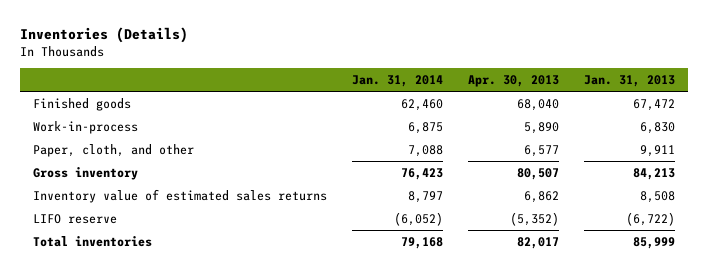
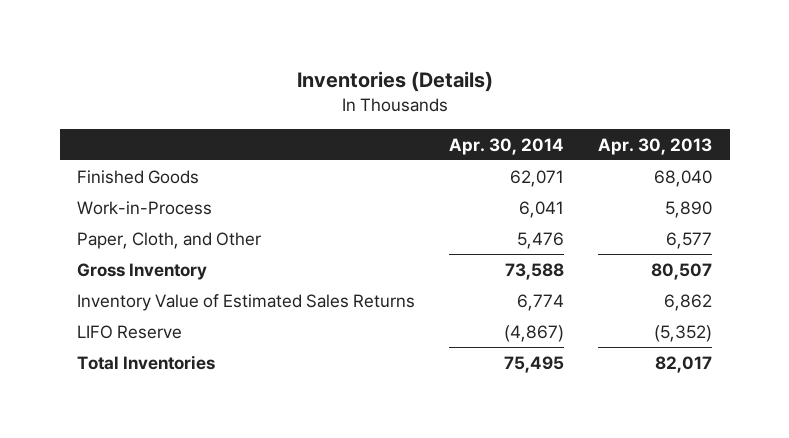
- | Jan. 31, 2014 | Apr. 30, 2013 | Jan. 31, 2013
+ | Apr. 30, 2014 | Apr. 30, 2013
- Finished goods | 62,460 | 68,040 | 67,472
- Work-in-process | 6,875 | 5,890 | 6,830
- Paper, cloth, and other | 7,088 | 6,577 | 9,911
- Gross inventory | 76,423 | 80,507 | 84,213
- Inventory value of estimated sales returns | 8,797 | 6,862 | 8,508
- LIFO reserve | (6,052) | (5,352) | (6,722)
- Total inventories | 79,168 | 82,017 | 85,999
+ Finished Goods | 62,071 | 68,040
+ Work-in-Process | 6,041 | 5,890
+ Paper, Cloth, and Other | 5,476 | 6,577
+ Gross Inventory | 73,588 | 80,507
+ Inventory Value of Estimated Sales Returns | 6,774 | 6,862
+ LIFO Reserve | (4,867) | (5,352)
+ Total Inventories | 75,495 | 82,017

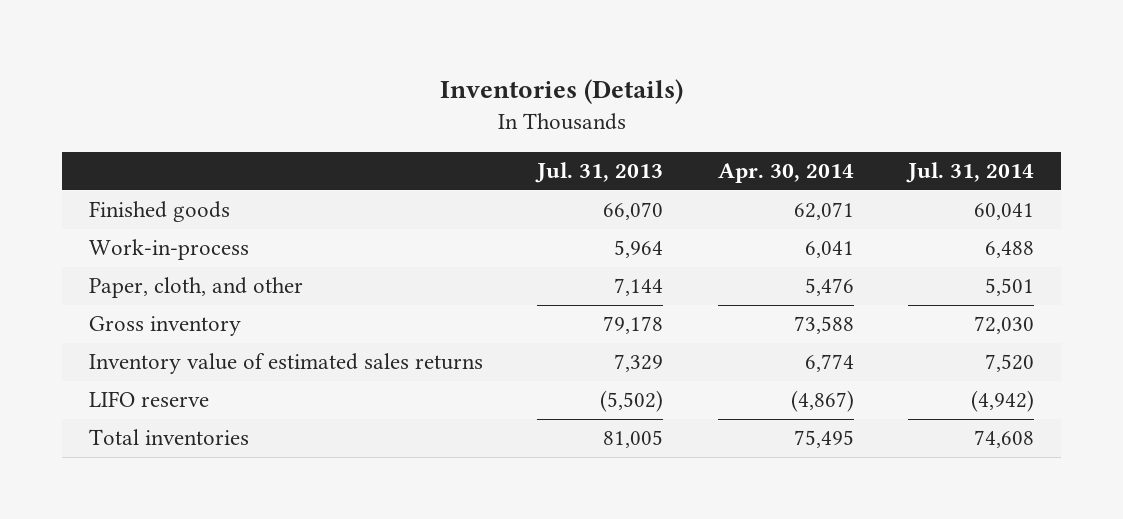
- | Apr. 30, 2014 | Apr. 30, 2013
+ | Jul. 31, 2013 | Apr. 30, 2014 | Jul. 31, 2014
- Finished Goods | 62,071 | 68,040
- Work-in-Process | 6,041 | 5,890
- Paper, Cloth, and Other | 5,476 | 6,577
- Gross Inventory | 73,588 | 80,507
- Inventory Value of Estimated Sales Returns | 6,774 | 6,862
- LIFO Reserve | (4,867) | (5,352)
- Total Inventories | 75,495 | 82,017
+ Finished goods | 66,070 | 62,071 | 60,041
+ Work-in-process | 5,964 | 6,041 | 6,488
+ Paper, cloth, and other | 7,144 | 5,476 | 5,501
+ Gross inventory | 79,178 | 73,588 | 72,030
+ Inventory value of estimated sales returns | 7,329 | 6,774 | 7,520
+ LIFO reserve | (5,502) | (4,867) | (4,942)
+ Total inventories | 81,005 | 75,495 | 74,608

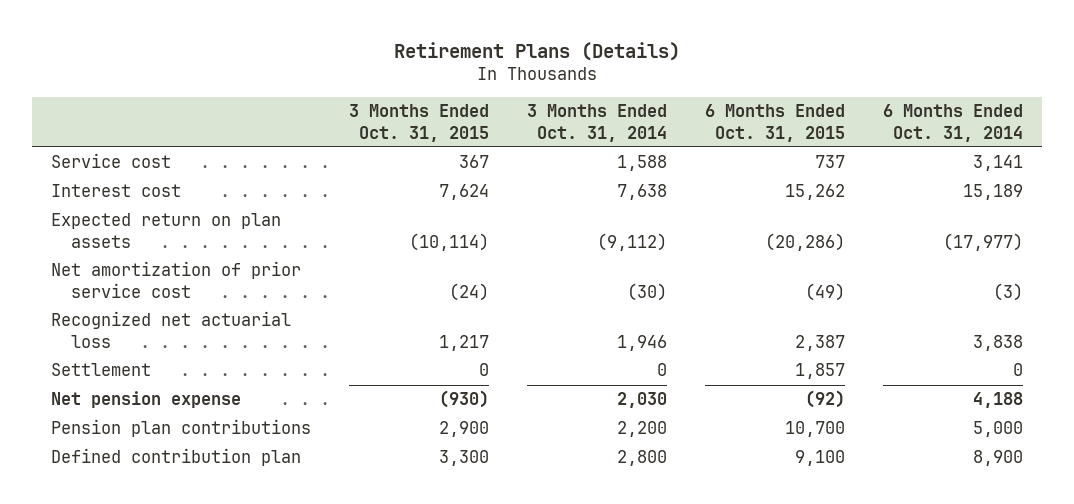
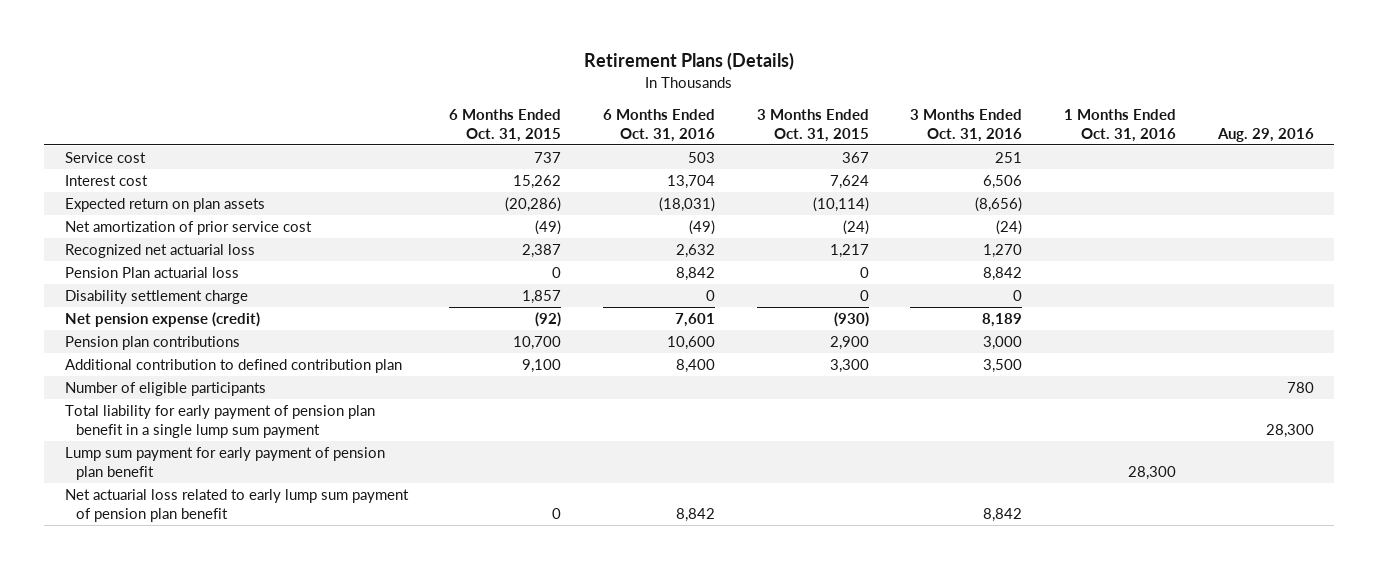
- | 3 Months Ended Oct. 31, 2015 | 3 Months Ended Oct. 31, 2014 | 6 Months Ended Oct. 31, 2015 | 6 Months Ended Oct. 31, 2014
+ | 6 Months Ended Oct. 31, 2015 | 6 Months Ended Oct. 31, 2016 | 3 Months Ended Oct. 31, 2015 | 3 Months Ended Oct. 31, 2016 | 1 Months Ended Oct. 31, 2016 | Aug. 29, 2016
- Settlement | 0 | 0 | 1,857 | 0
- Net pension expense | (930) | 2,030 | (92) | 4,188
+ Pension Plan actuarial loss | 0 | 8,842 | 0 | 8,842 | |
+ Disability settlement charge | 1,857 | 0 | 0 | 0 | |
+ Net pension expense (credit) | (92) | 7,601 | (930) | 8,189 | |
- Defined contribution plan | 3,300 | 2,800 | 9,100 | 8,900
+ Additional contribution to defined contribution plan | 9,100 | 8,400 | 3,300 | 3,500 | |
+ Number of eligible participants | | | | | | 780
+ Total liability for early payment of pension plan benefit in a single lump sum payment | | | | | | 28,300
+ Lump sum payment for early payment of pension plan benefit | | | | | 28,300 |
+ Net actuarial loss related to early lump sum payment of pension plan benefit | 0 | 8,842 | | 8,842 | |

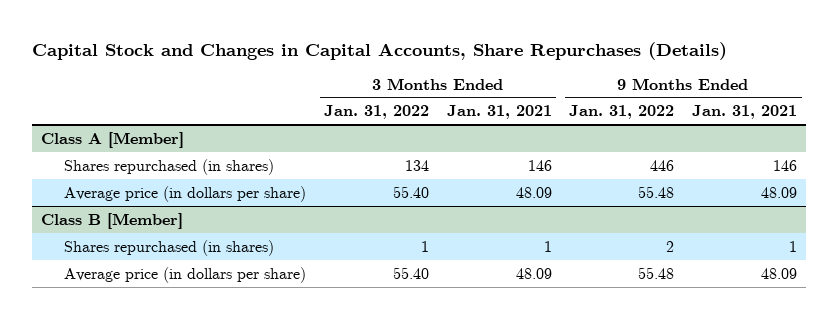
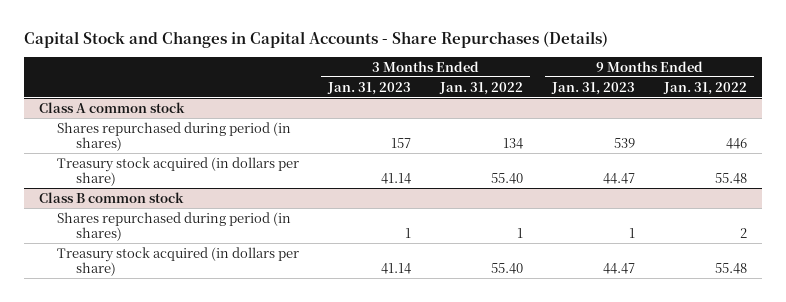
- Capital Stock and Changes in Capital Accounts, Share Repurchases (Details)
+ Capital Stock and Changes in Capital Accounts - Share Repurchases (Details)
- | 3 Months Ended Jan. 31, 2022 | 3 Months Ended Jan. 31, 2021 | 9 Months Ended Jan. 31, 2022 | 9 Months Ended Jan. 31, 2021
+ | 3 Months Ended Jan. 31, 2023 | 3 Months Ended Jan. 31, 2022 | 9 Months Ended Jan. 31, 2023 | 9 Months Ended Jan. 31, 2022
- Class A [Member]
- Shares repurchased (in shares) | 134 | 146 | 446 | 146
- Average price (in dollars per share) | 55.40 | 48.09 | 55.48 | 48.09
- Class B [Member]
- Shares repurchased (in shares) | 1 | 1 | 2 | 1
- Average price (in dollars per share) | 55.40 | 48.09 | 55.48 | 48.09
+ Class A common stock
+ Shares repurchased during period (in shares) | 157 | 134 | 539 | 446
+ Treasury stock acquired (in dollars per share) | 41.14 | 55.40 | 44.47 | 55.48
+ Class B common stock
+ Shares repurchased during period (in shares) | 1 | 1 | 1 | 2
+ Treasury stock acquired (in dollars per share) | 41.14 | 55.40 | 44.47 | 55.48

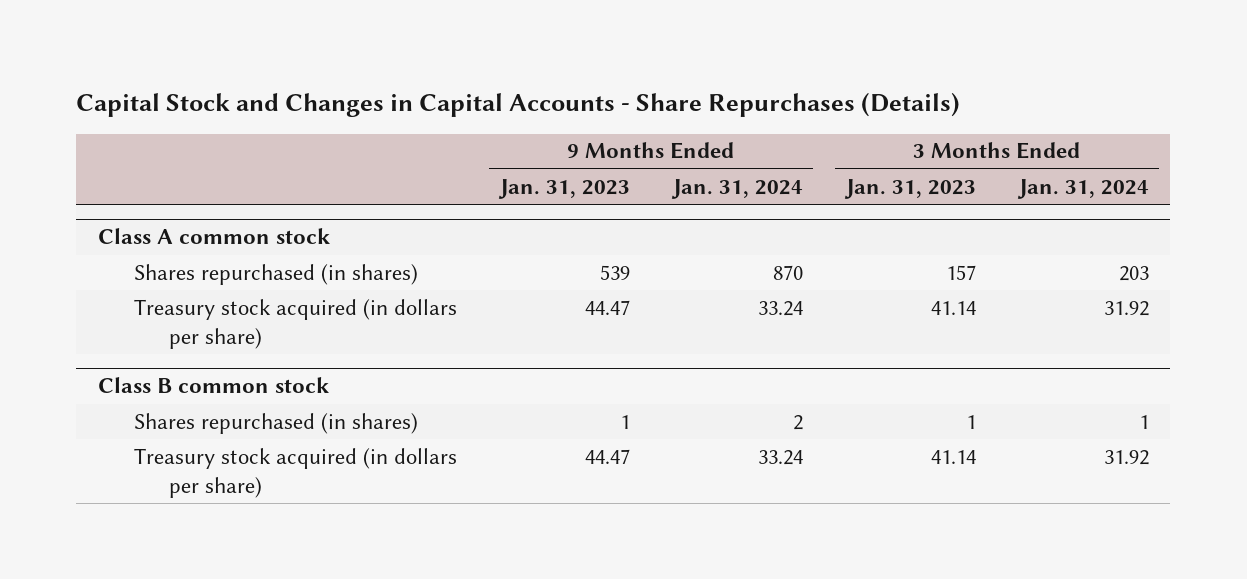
- | 3 Months Ended Jan. 31, 2023 | 3 Months Ended Jan. 31, 2022 | 9 Months Ended Jan. 31, 2023 | 9 Months Ended Jan. 31, 2022
+ | 9 Months Ended Jan. 31, 2023 | 9 Months Ended Jan. 31, 2024 | 3 Months Ended Jan. 31, 2023 | 3 Months Ended Jan. 31, 2024
@ Class A common stock
- Shares repurchased during period (in shares) | 157 | 134 | 539 | 446
+ Shares repurchased (in shares) | 539 | 870 | 157 | 203
@ Class B common stock
- Shares repurchased during period (in shares) | 1 | 1 | 1 | 2
+ Shares repurchased (in shares) | 1 | 2 | 1 | 1

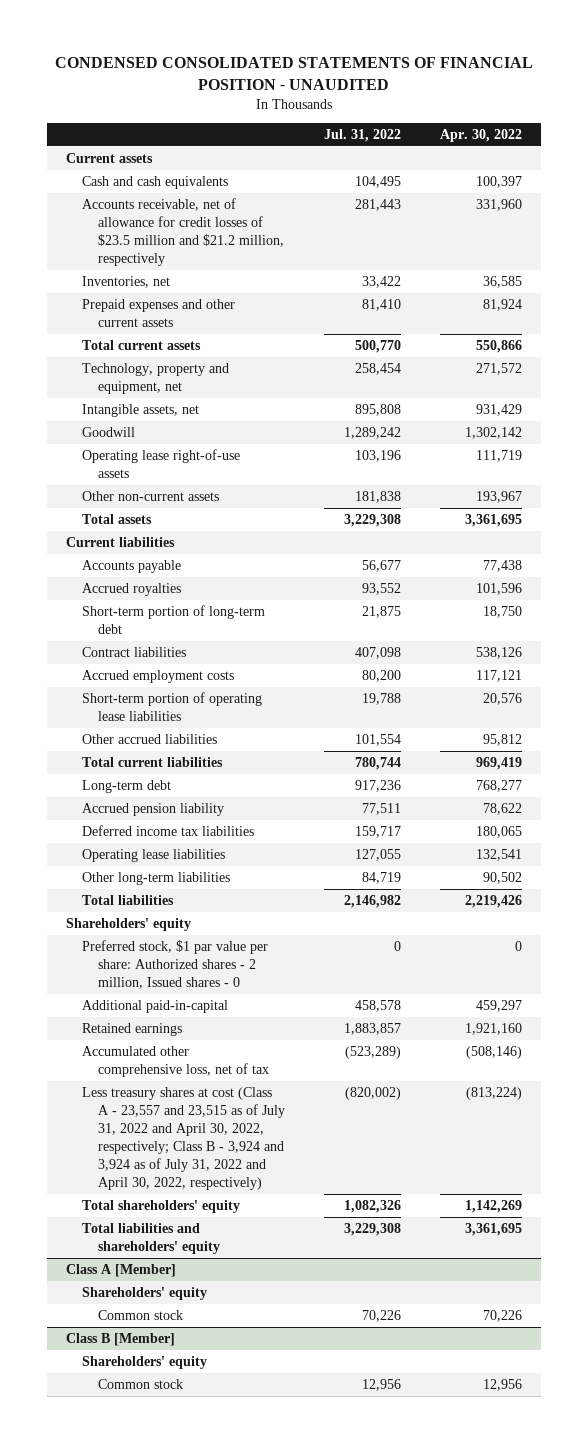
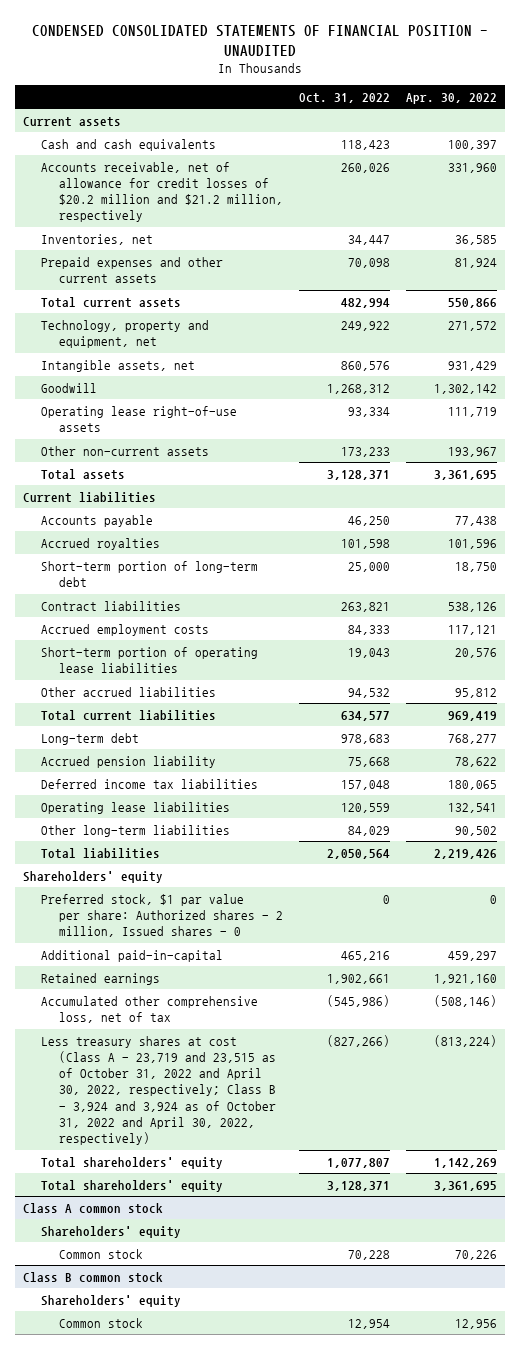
- | Jul. 31, 2022 | Apr. 30, 2022
+ | Oct. 31, 2022 | Apr. 30, 2022
- Accounts receivable, net of allowance for credit losses of $23.5 million and $21.2 million, respectively | 281,443 | 331,960
+ Accounts receivable, net of allowance for credit losses of $20.2 million and $21.2 million, respectively | 260,026 | 331,960
- Less treasury shares at cost (Class A - 23,557 and 23,515 as of July 31, 2022 and April 30, 2022, respectively; Class B - 3,924 and 3,924 as of July 31, 2022 and April 30, 2022, respectively) | (820,002) | (813,224)
+ Less treasury shares at cost (Class A - 23,719 and 23,515 as of October 31, 2022 and April 30, 2022, respectively; Class B - 3,924 and 3,924 as of October 31, 2022 and April 30, 2022, respectively) | (827,266) | (813,224)
- Total liabilities and shareholders' equity | 3,229,308 | 3,361,695
- Class A [Member]
+ Total shareholders' equity | 3,128,371 | 3,361,695
+ Class A common stock
- Class B [Member]
+ Class B common stock

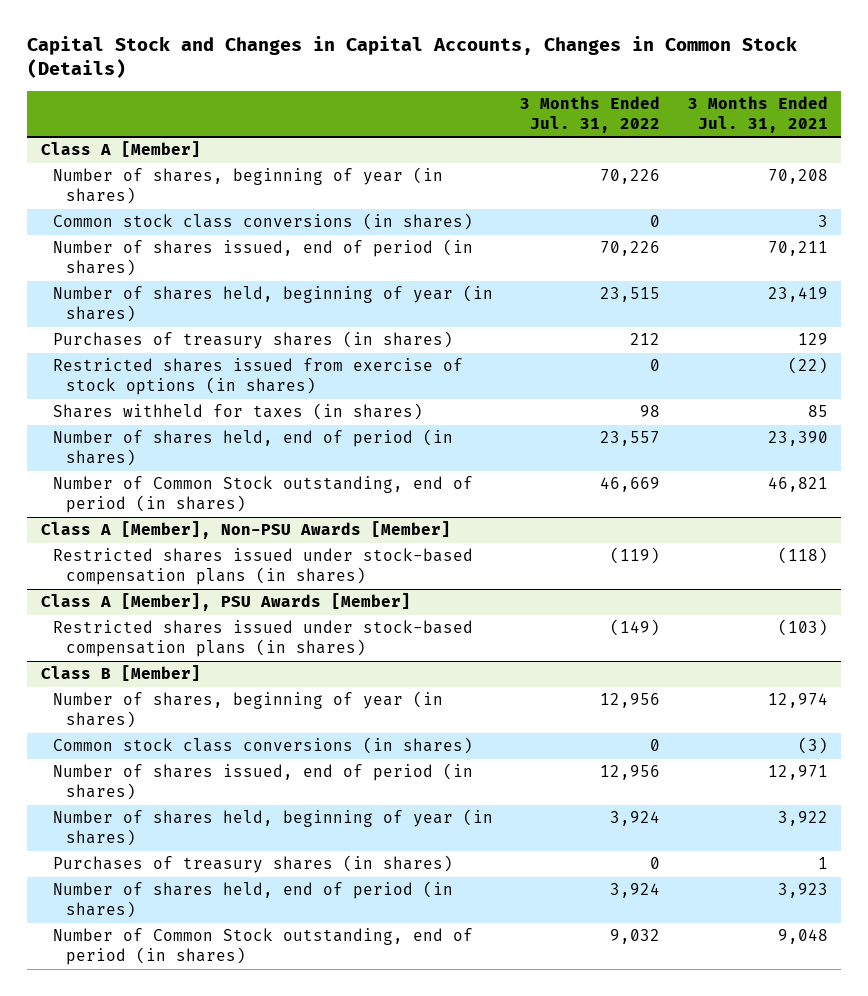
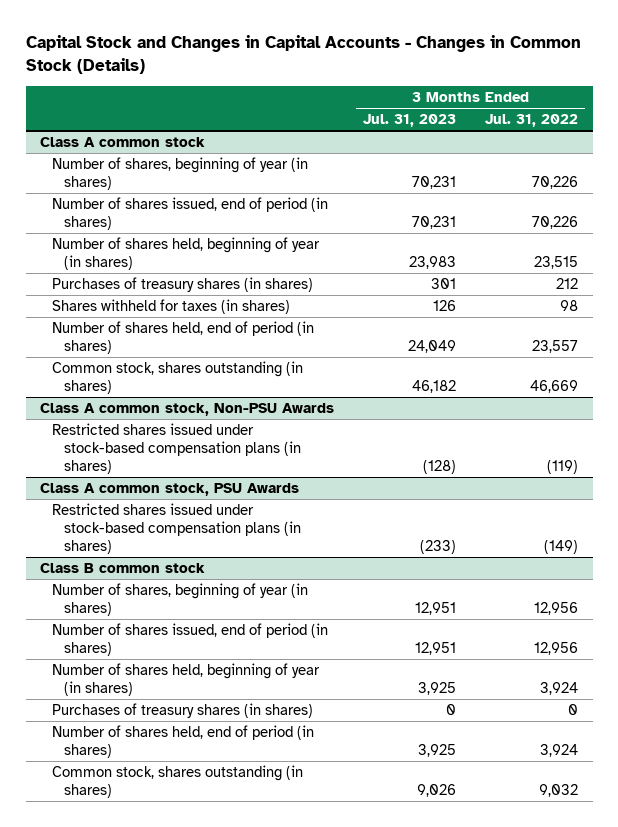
- Capital Stock and Changes in Capital Accounts, Changes in Common Stock (Details)
+ Capital Stock and Changes in Capital Accounts - Changes in Common Stock (Details)
- | 3 Months Ended Jul. 31, 2022 | 3 Months Ended Jul. 31, 2021
+ | 3 Months Ended Jul. 31, 2023 | 3 Months Ended Jul. 31, 2022
- Class A [Member]
+ Class A common stock
- Common stock class conversions (in shares) | 0 | 3
- Restricted shares issued from exercise of stock options (in shares) | 0 | (22)
- Number of Common Stock outstanding, end of period (in shares) | 46,669 | 46,821
- Class A [Member], Non-PSU Awards [Member]
+ Common stock, shares outstanding (in shares) | 46,182 | 46,669
+ Class A common stock, Non-PSU Awards
- Class A [Member], PSU Awards [Member]
+ Class A common stock, PSU Awards
- Class B [Member]
+ Class B common stock
- Common stock class conversions (in shares) | 0 | (3)
- Number of Common Stock outstanding, end of period (in shares) | 9,032 | 9,048
+ Common stock, shares outstanding (in shares) | 9,026 | 9,032

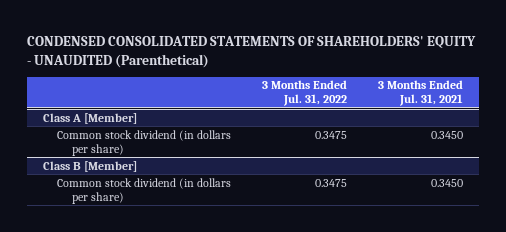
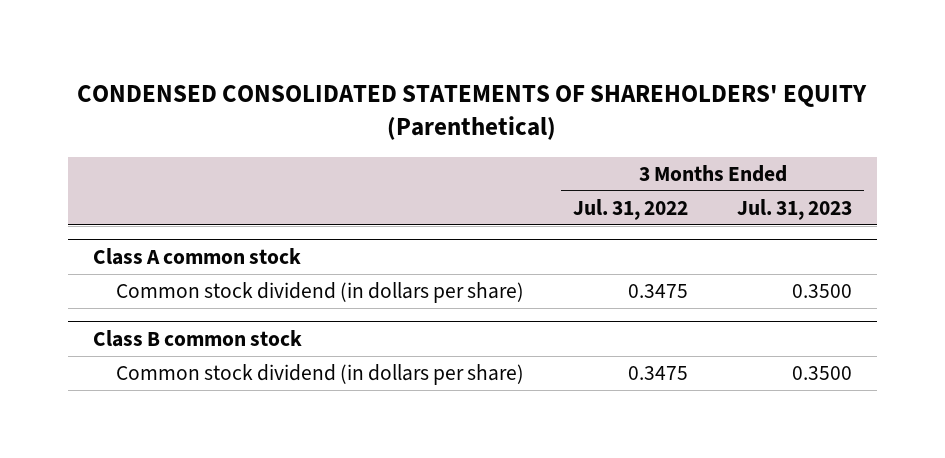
- CONDENSED CONSOLIDATED STATEMENTS OF SHAREHOLDERS' EQUITY - UNAUDITED (Parenthetical)
+ CONDENSED CONSOLIDATED STATEMENTS OF SHAREHOLDERS' EQUITY (Parenthetical)
- | 3 Months Ended Jul. 31, 2022 | 3 Months Ended Jul. 31, 2021
+ | 3 Months Ended Jul. 31, 2022 | 3 Months Ended Jul. 31, 2023
- Class A [Member]
+ Class A common stock
- Class B [Member]
+ Class B common stock

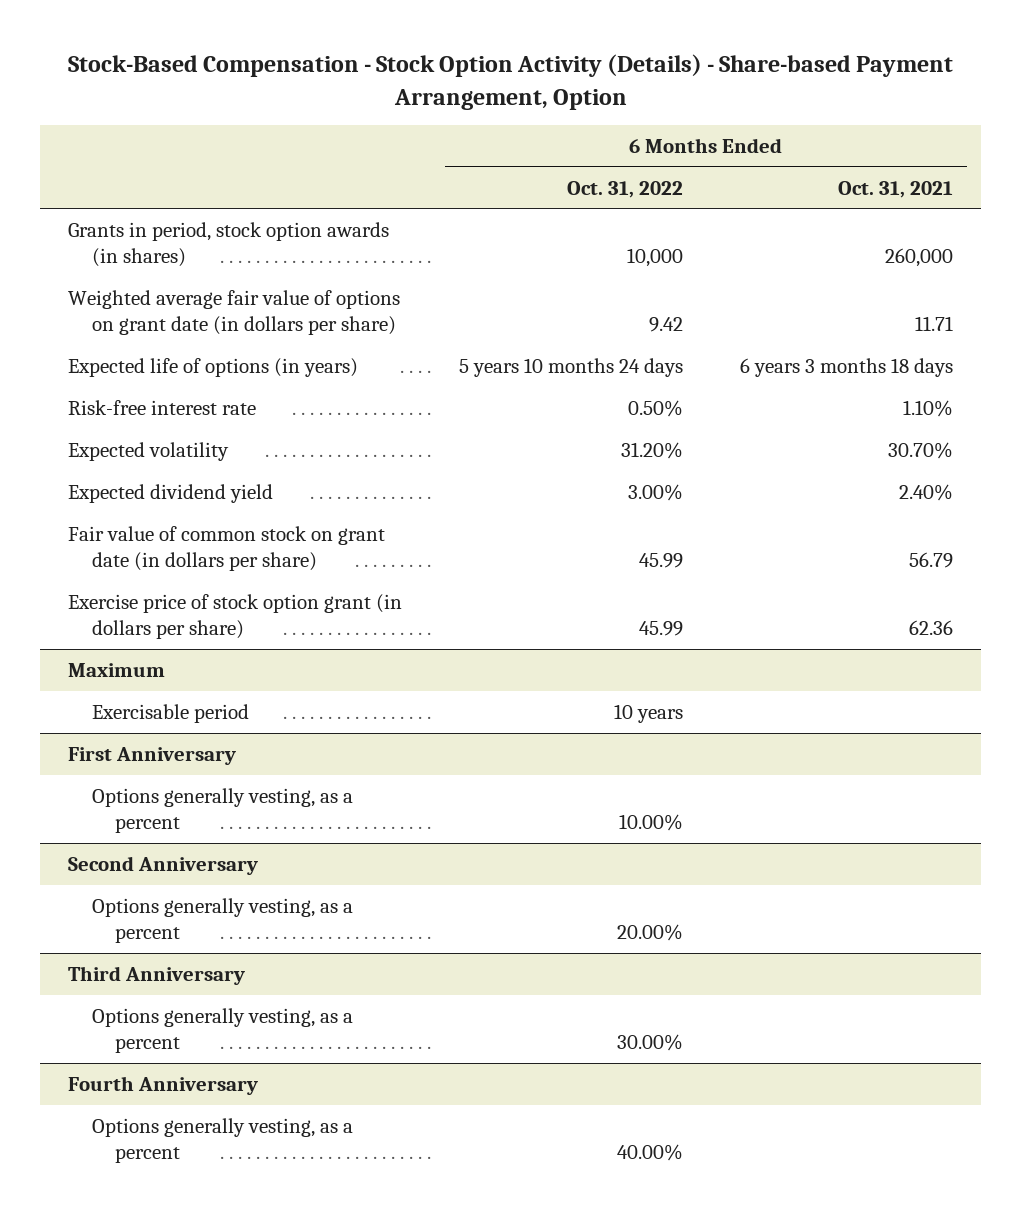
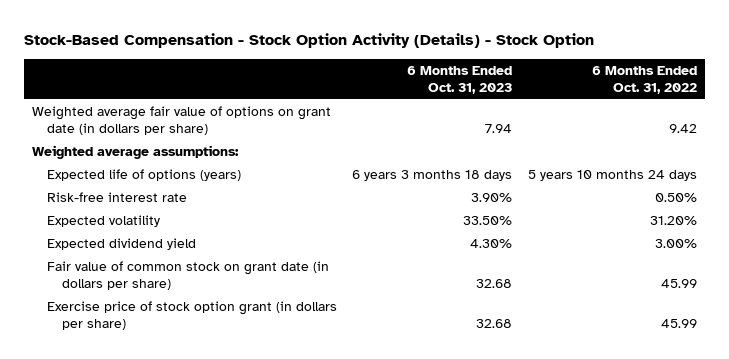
- Stock-Based Compensation - Stock Option Activity (Details) - Share-based Payment Arrangement, Option
+ Stock-Based Compensation - Stock Option Activity (Details) - Stock Option
- | 6 Months Ended Oct. 31, 2022 | 6 Months Ended Oct. 31, 2021
+ | 6 Months Ended Oct. 31, 2023 | 6 Months Ended Oct. 31, 2022
- Grants in period, stock option awards (in shares) | 10,000 | 260,000
- Expected life of options (in years) | 5 years 10 months 24 days | 6 years 3 months 18 days
+ Weighted average assumptions:
+ Expected life of options (years) | 6 years 3 months 18 days | 5 years 10 months 24 days
- Maximum
- Exercisable period | 10 years |
- First Anniversary
- Options generally vesting, as a percent | 10.00% |
- Second Anniversary
- Options generally vesting, as a percent | 20.00% |
- Third Anniversary
- Options generally vesting, as a percent | 30.00% |
- Fourth Anniversary
- Options generally vesting, as a percent | 40.00% |

